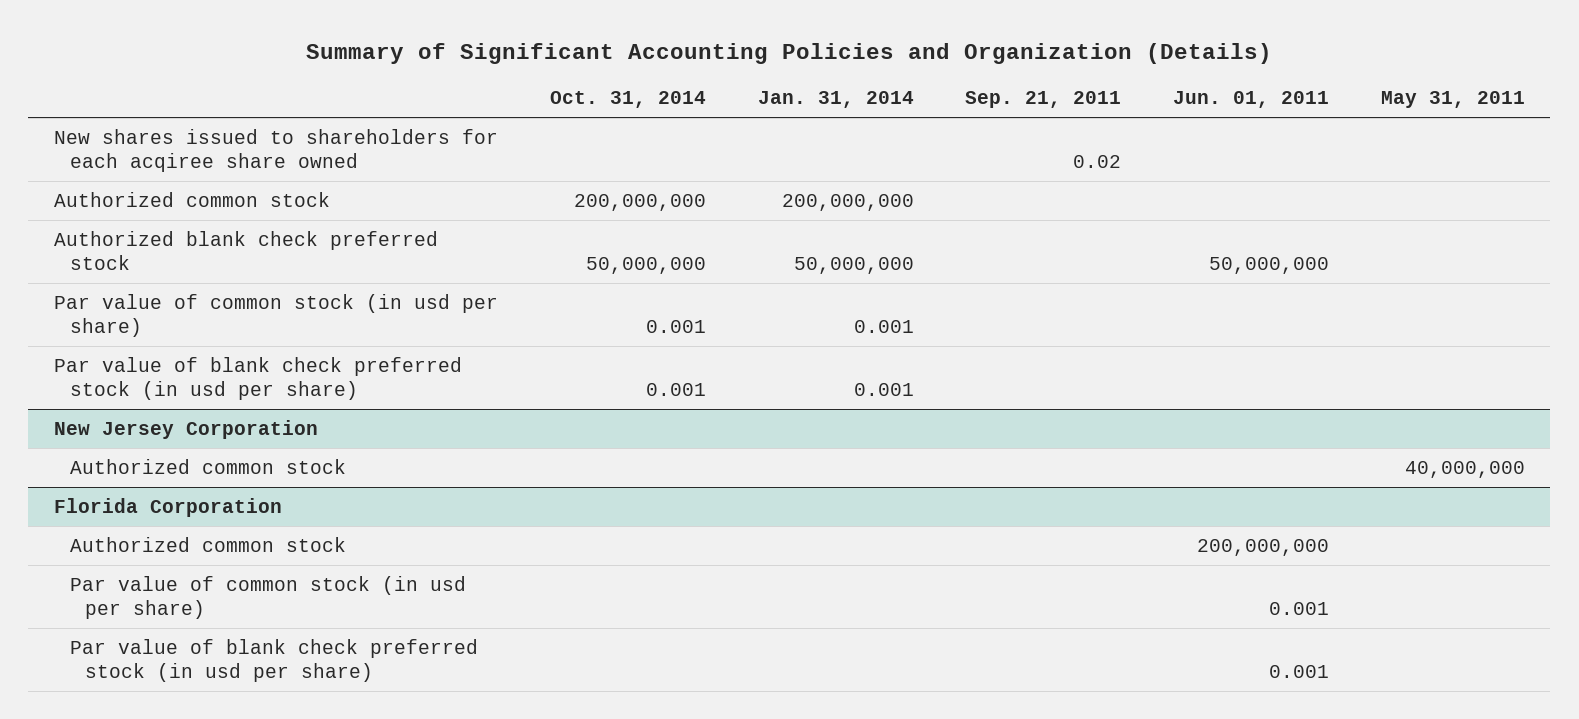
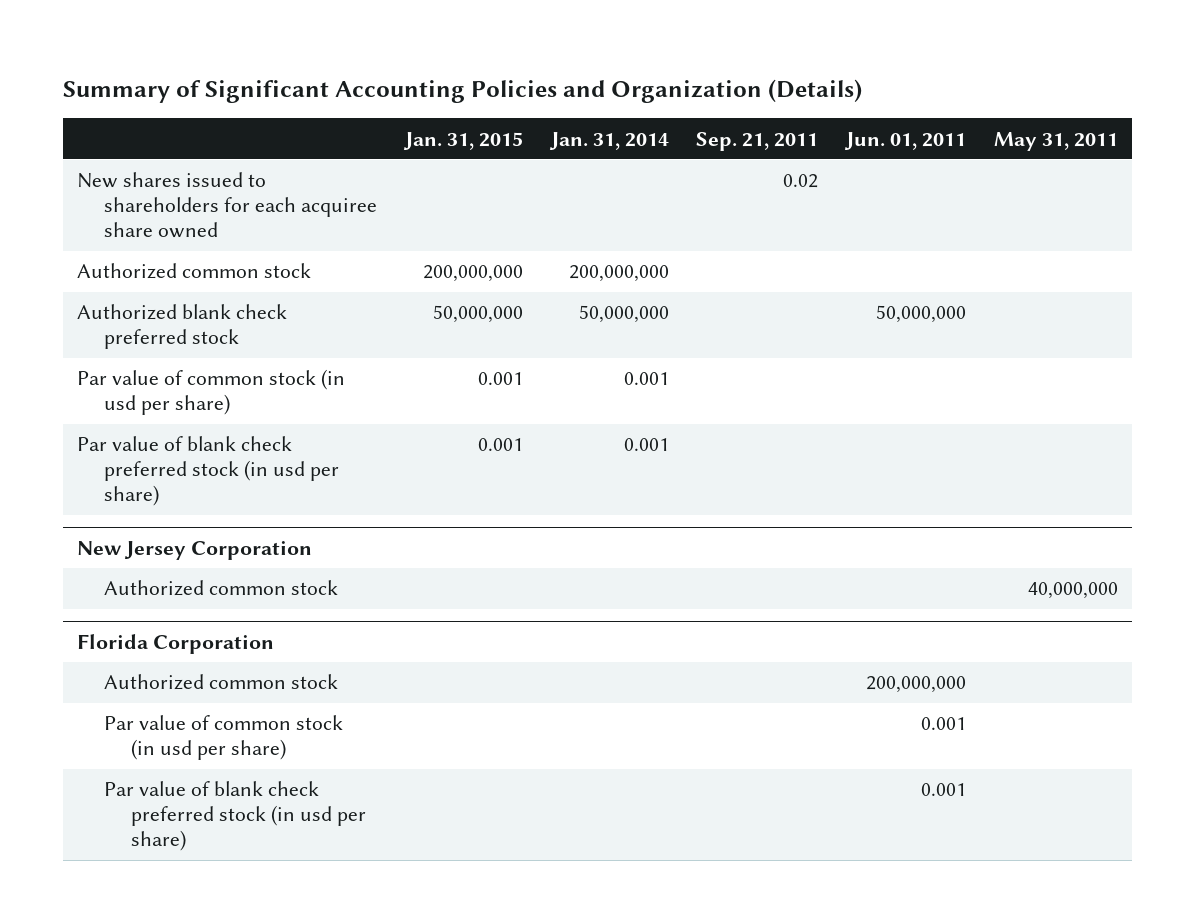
- | Oct. 31, 2014 | Jan. 31, 2014 | Sep. 21, 2011 | Jun. 01, 2011 | May 31, 2011
+ | Jan. 31, 2015 | Jan. 31, 2014 | Sep. 21, 2011 | Jun. 01, 2011 | May 31, 2011
- New shares issued to shareholders for each acqiree share owned | | | 0.02 | |
+ New shares issued to shareholders for each acquiree share owned | | | 0.02 | |

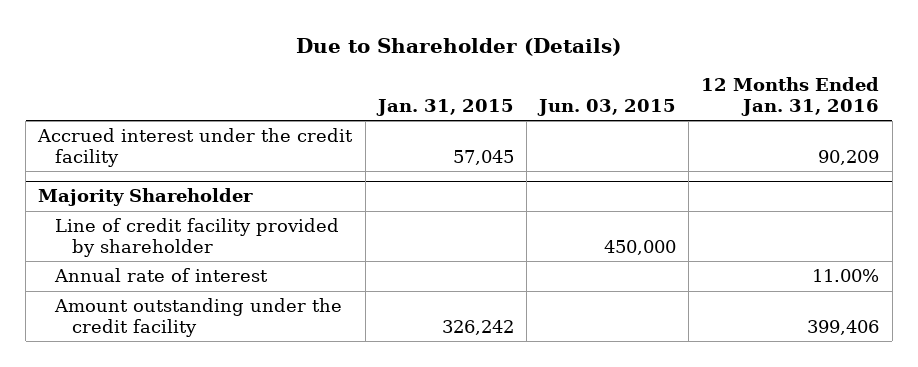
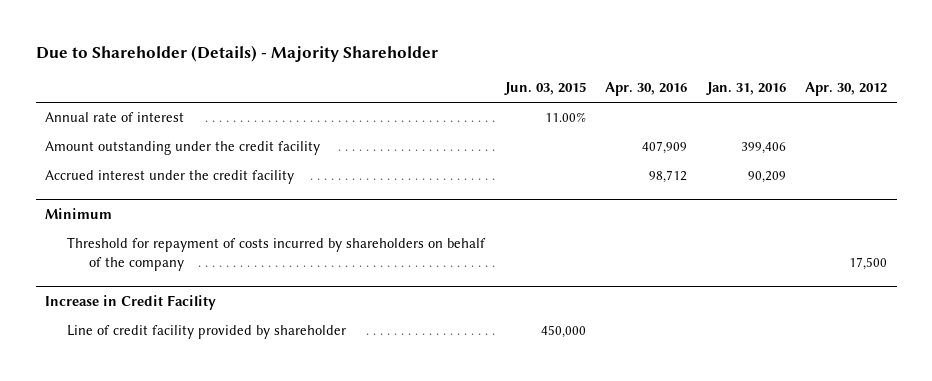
- Due to Shareholder (Details)
+ Due to Shareholder (Details) - Majority Shareholder
- | Jan. 31, 2015 | Jun. 03, 2015 | 12 Months Ended Jan. 31, 2016
+ | Jun. 03, 2015 | Apr. 30, 2016 | Jan. 31, 2016 | Apr. 30, 2012
+ Annual rate of interest | 11.00% | | |
+ Amount outstanding under the credit facility | | 407,909 | 399,406 |
- Majority Shareholder
+ Minimum
+ Threshold for repayment of costs incurred by shareholders on behalf of the company | | | | 17,500
+ Increase in Credit Facility
- Annual rate of interest | | | 11.00%
- Amount outstanding under the credit facility | 326,242 | | 399,406

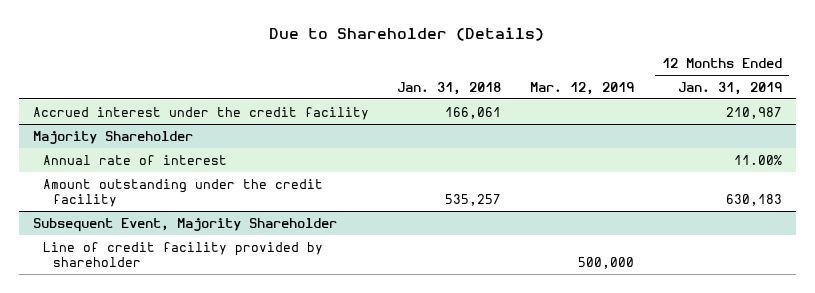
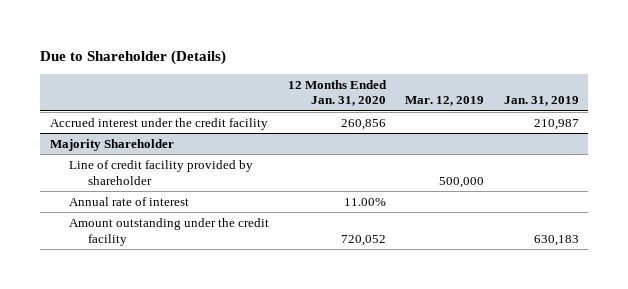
- | Jan. 31, 2018 | Mar. 12, 2019 | 12 Months Ended Jan. 31, 2019
+ | 12 Months Ended Jan. 31, 2020 | Mar. 12, 2019 | Jan. 31, 2019
@ Majority Shareholder
+ Line of credit facility provided by shareholder | | 500,000 |
- Subsequent Event, Majority Shareholder
- Line of credit facility provided by shareholder | | 500,000 |

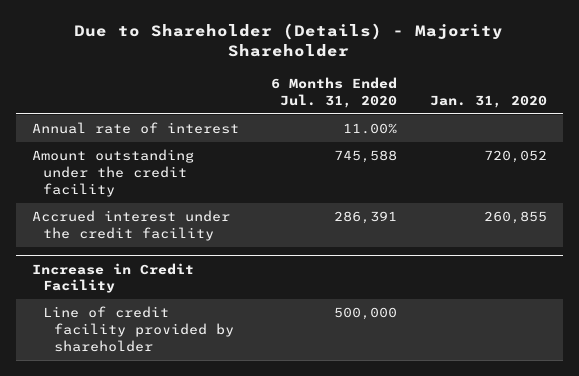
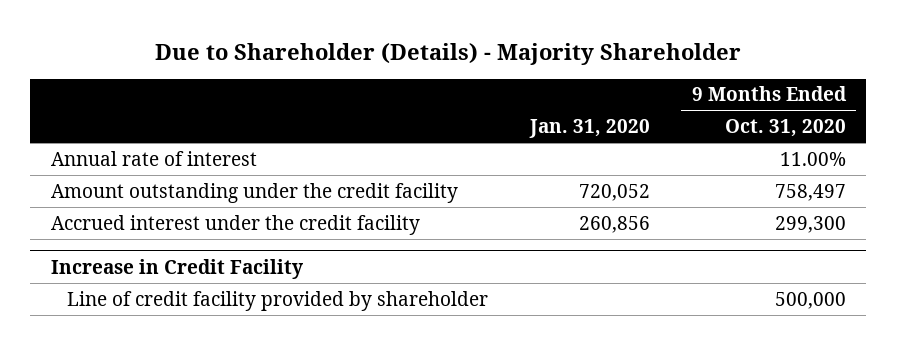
- | 6 Months Ended Jul. 31, 2020 | Jan. 31, 2020
+ | Jan. 31, 2020 | 9 Months Ended Oct. 31, 2020
- Accrued interest under the credit facility | 286,391 | 260,855
+ Accrued interest under the credit facility | 260,856 | 299,300

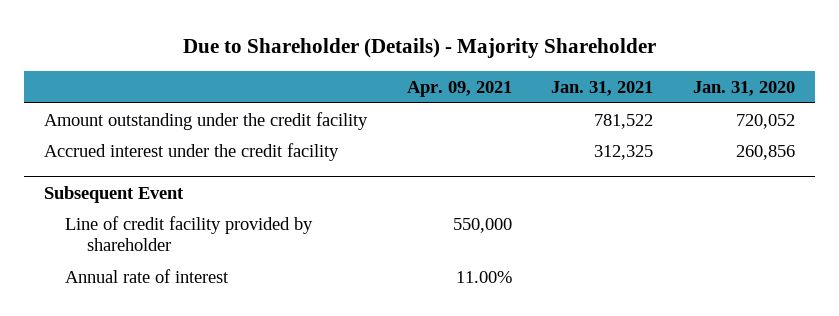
- | Jan. 31, 2020 | 9 Months Ended Oct. 31, 2020
+ | Apr. 09, 2021 | Jan. 31, 2021 | Jan. 31, 2020
- Annual rate of interest | | 11.00%
- Increase in Credit Facility
+ Subsequent Event
+ Annual rate of interest | 11.00% | |

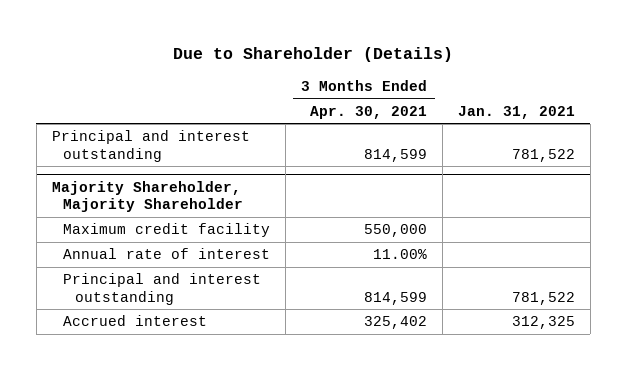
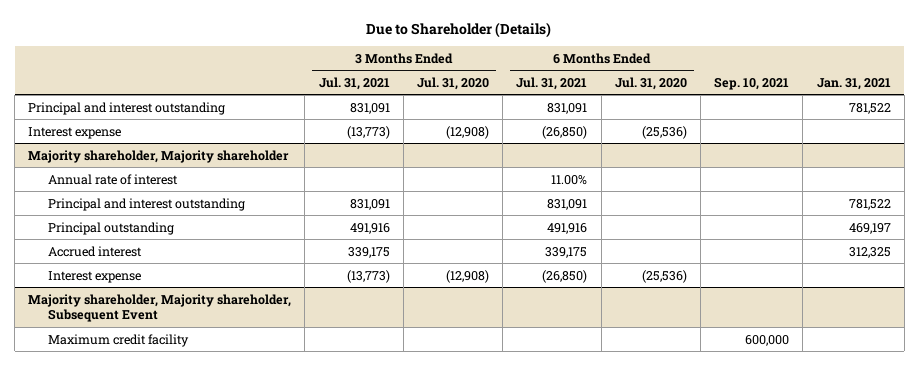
- | 3 Months Ended Apr. 30, 2021 | Jan. 31, 2021
+ | 3 Months Ended Jul. 31, 2021 | 3 Months Ended Jul. 31, 2020 | 6 Months Ended Jul. 31, 2021 | 6 Months Ended Jul. 31, 2020 | Sep. 10, 2021 | Jan. 31, 2021
- Majority Shareholder, Majority Shareholder
- Maximum credit facility | 550,000 |
+ Interest expense | (13,773) | (12,908) | (26,850) | (25,536) | |
+ Majority shareholder, Majority shareholder
+ Principal outstanding | 491,916 | | 491,916 | | | 469,197
+ Interest expense | (13,773) | (12,908) | (26,850) | (25,536) | |
+ Majority shareholder, Majority shareholder, Subsequent Event
+ Maximum credit facility | | | | | 600,000 |

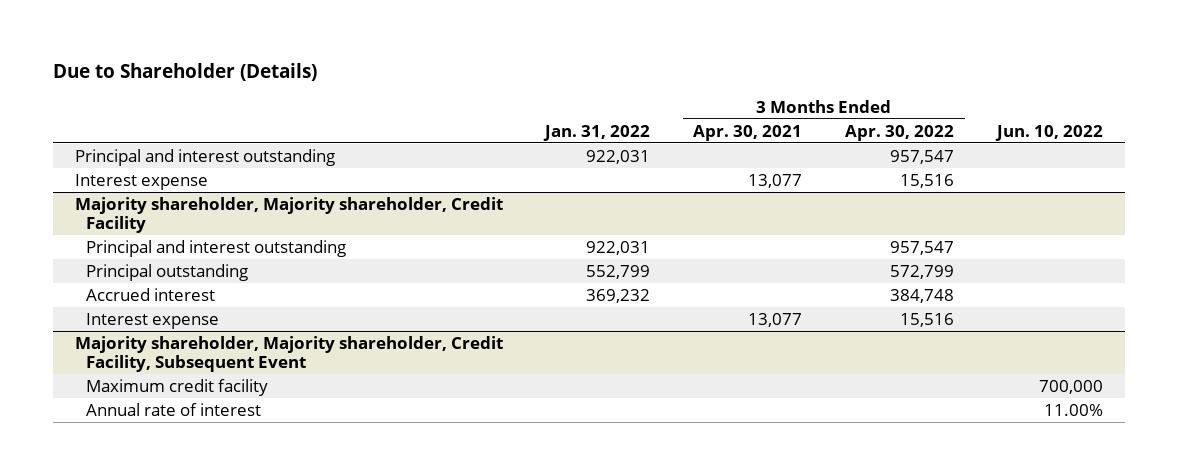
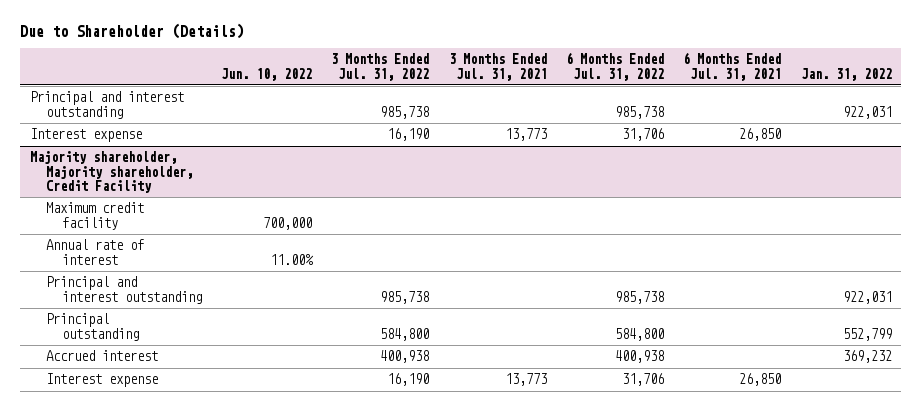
- | Jan. 31, 2022 | 3 Months Ended Apr. 30, 2021 | 3 Months Ended Apr. 30, 2022 | Jun. 10, 2022
+ | Jun. 10, 2022 | 3 Months Ended Jul. 31, 2022 | 3 Months Ended Jul. 31, 2021 | 6 Months Ended Jul. 31, 2022 | 6 Months Ended Jul. 31, 2021 | Jan. 31, 2022
@ Majority shareholder, Majority shareholder, Credit Facility
+ Maximum credit facility | 700,000 | | | | |
+ Annual rate of interest | 11.00% | | | | |
- Majority shareholder, Majority shareholder, Credit Facility, Subsequent Event
- Maximum credit facility | | | | 700,000
- Annual rate of interest | | | | 11.00%

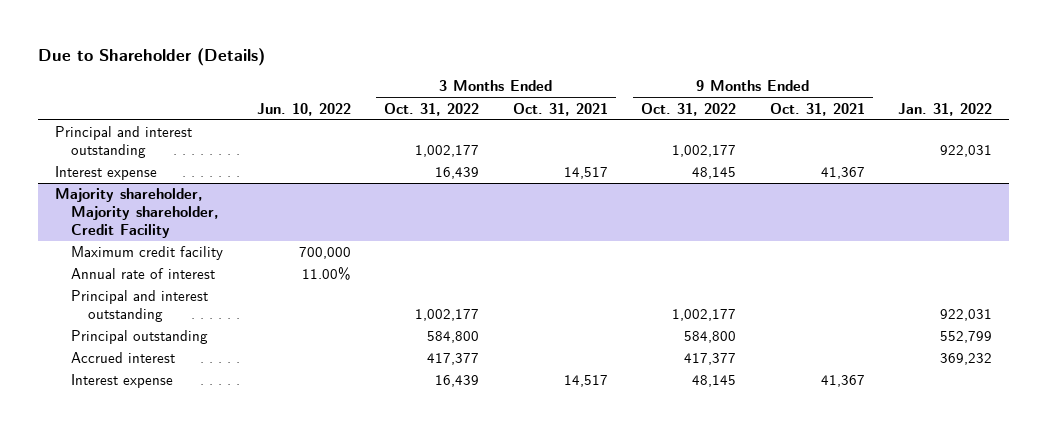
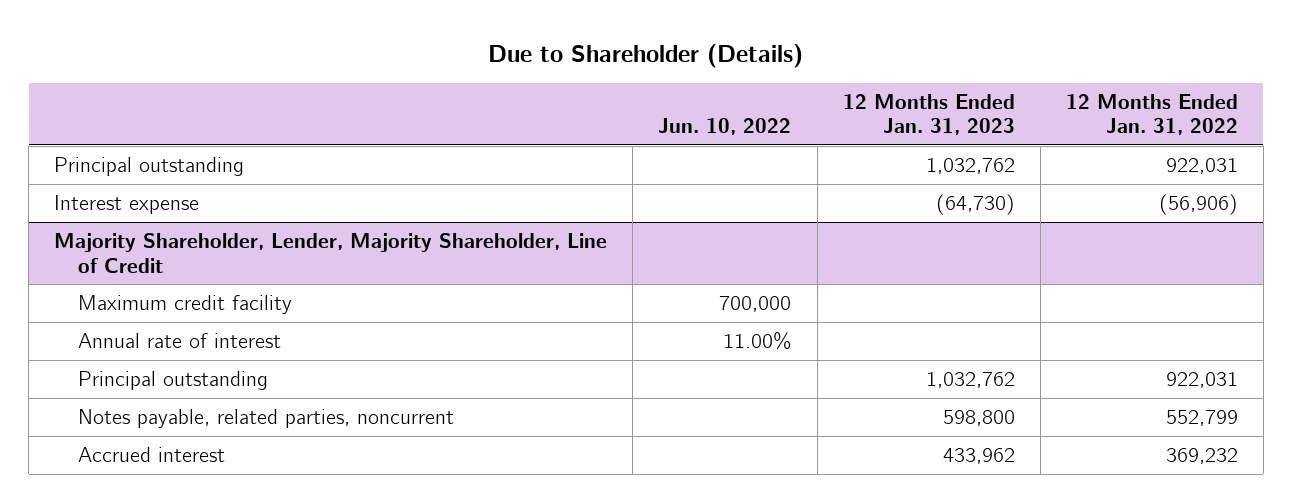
- | Jun. 10, 2022 | 3 Months Ended Oct. 31, 2022 | 3 Months Ended Oct. 31, 2021 | 9 Months Ended Oct. 31, 2022 | 9 Months Ended Oct. 31, 2021 | Jan. 31, 2022
+ | Jun. 10, 2022 | 12 Months Ended Jan. 31, 2023 | 12 Months Ended Jan. 31, 2022
- Principal and interest outstanding | | 1,002,177 | | 1,002,177 | | 922,031
+ Principal outstanding | | 1,032,762 | 922,031
- Majority shareholder, Majority shareholder, Credit Facility
+ Majority Shareholder, Lender, Majority Shareholder, Line of Credit
- Principal and interest outstanding | | 1,002,177 | | 1,002,177 | | 922,031
+ Notes payable, related parties, noncurrent | | 598,800 | 552,799
- Interest expense | | 16,439 | 14,517 | 48,145 | 41,367 |

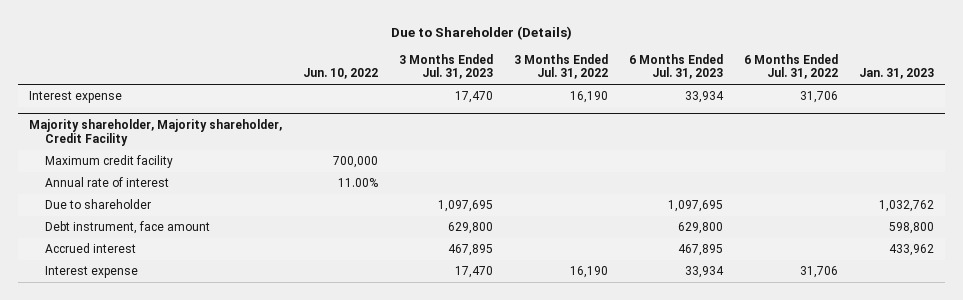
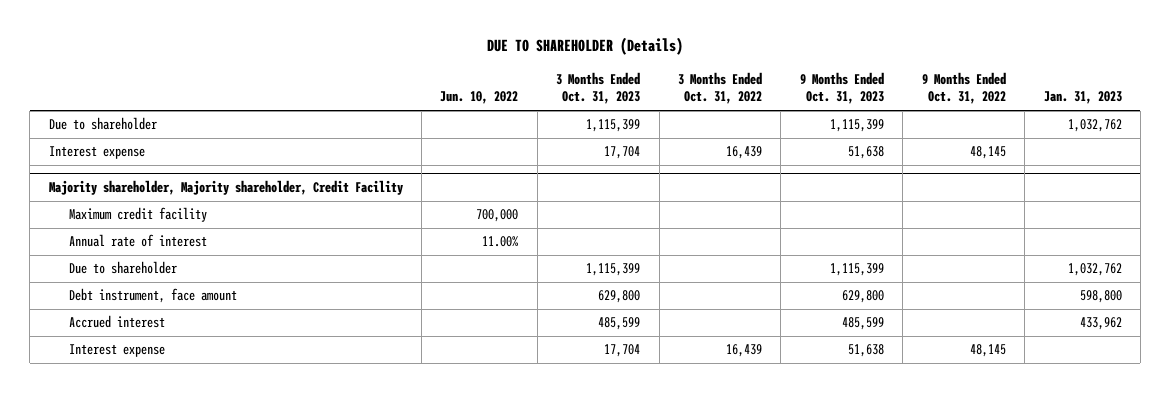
- Due to Shareholder (Details)
+ DUE TO SHAREHOLDER (Details)
- | Jun. 10, 2022 | 3 Months Ended Jul. 31, 2023 | 3 Months Ended Jul. 31, 2022 | 6 Months Ended Jul. 31, 2023 | 6 Months Ended Jul. 31, 2022 | Jan. 31, 2023
+ | Jun. 10, 2022 | 3 Months Ended Oct. 31, 2023 | 3 Months Ended Oct. 31, 2022 | 9 Months Ended Oct. 31, 2023 | 9 Months Ended Oct. 31, 2022 | Jan. 31, 2023
+ Due to shareholder | | 1,115,399 | | 1,115,399 | | 1,032,762

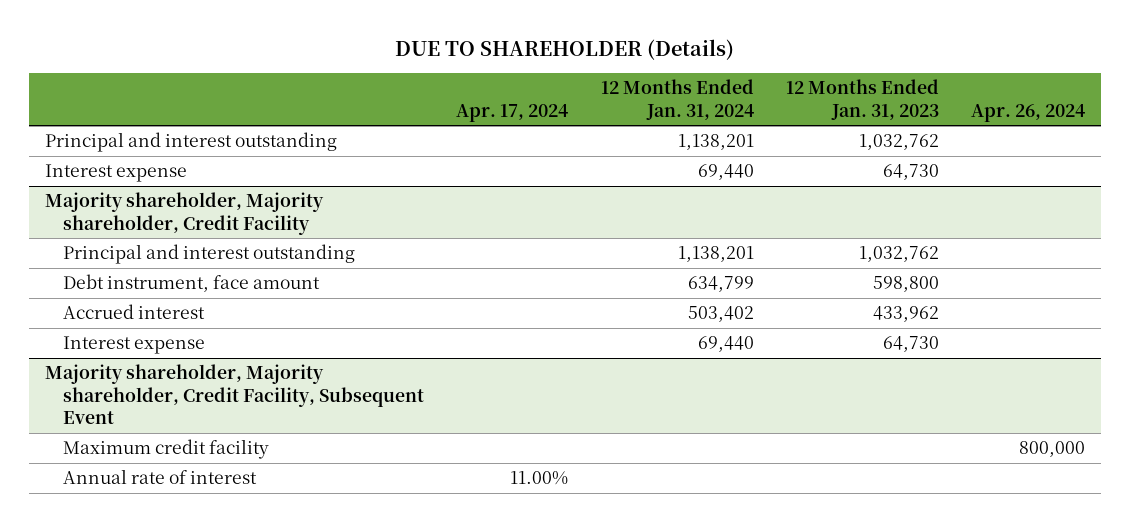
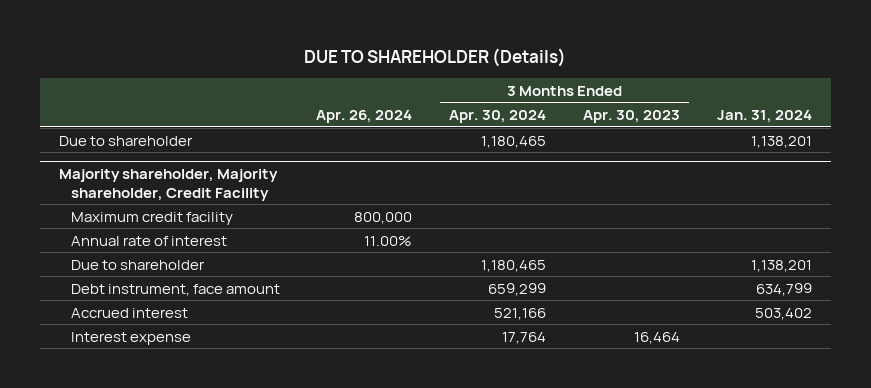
- | Apr. 17, 2024 | 12 Months Ended Jan. 31, 2024 | 12 Months Ended Jan. 31, 2023 | Apr. 26, 2024
+ | Apr. 26, 2024 | 3 Months Ended Apr. 30, 2024 | 3 Months Ended Apr. 30, 2023 | Jan. 31, 2024
- Principal and interest outstanding | | 1,138,201 | 1,032,762 |
- Interest expense | | 69,440 | 64,730 |
+ Due to shareholder | | 1,180,465 | | 1,138,201
@ Majority shareholder, Majority shareholder, Credit Facility
- Principal and interest outstanding | | 1,138,201 | 1,032,762 |
+ Maximum credit facility | 800,000 | | |
+ Annual rate of interest | 11.00% | | |
+ Due to shareholder | | 1,180,465 | | 1,138,201
- Majority shareholder, Majority shareholder, Credit Facility, Subsequent Event
- Maximum credit facility | | | | 800,000
- Annual rate of interest | 11.00% | | |

